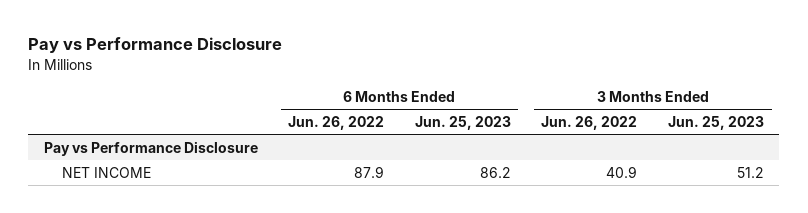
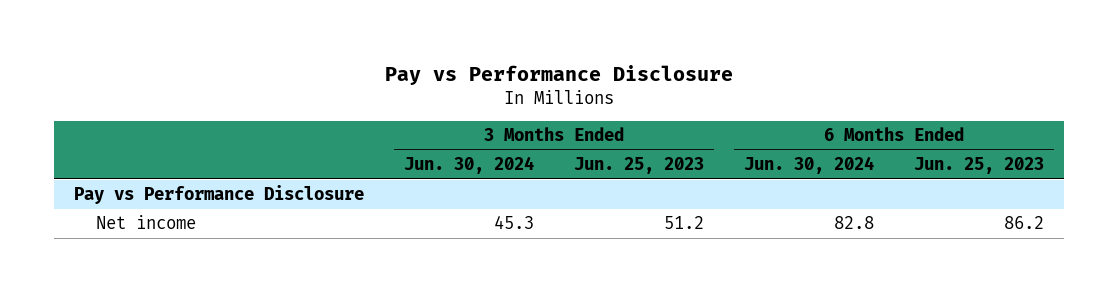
- | 6 Months Ended Jun. 26, 2022 | 6 Months Ended Jun. 25, 2023 | 3 Months Ended Jun. 26, 2022 | 3 Months Ended Jun. 25, 2023
+ | 3 Months Ended Jun. 30, 2024 | 3 Months Ended Jun. 25, 2023 | 6 Months Ended Jun. 30, 2024 | 6 Months Ended Jun. 25, 2023
- NET INCOME | 87.9 | 86.2 | 40.9 | 51.2
+ Net income | 45.3 | 51.2 | 82.8 | 86.2

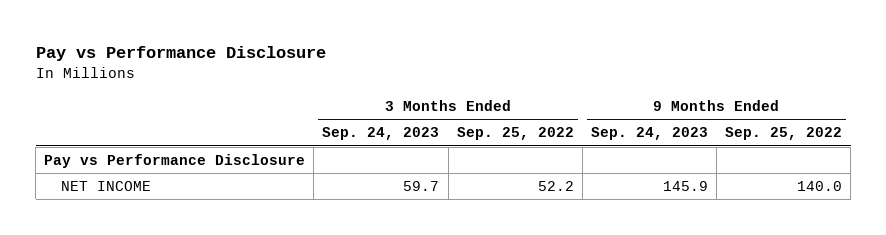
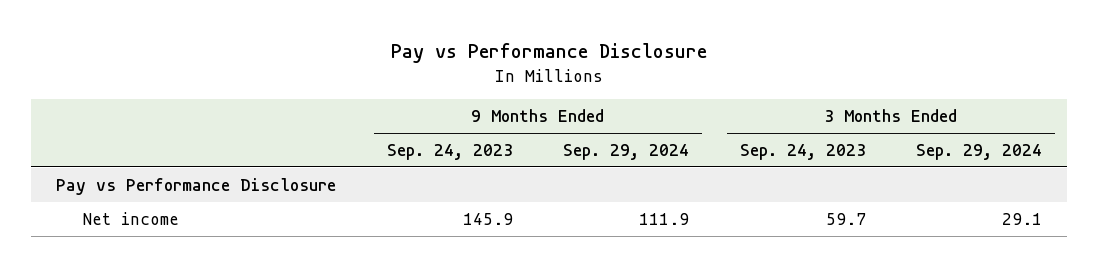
- | 3 Months Ended Sep. 24, 2023 | 3 Months Ended Sep. 25, 2022 | 9 Months Ended Sep. 24, 2023 | 9 Months Ended Sep. 25, 2022
+ | 9 Months Ended Sep. 24, 2023 | 9 Months Ended Sep. 29, 2024 | 3 Months Ended Sep. 24, 2023 | 3 Months Ended Sep. 29, 2024
- NET INCOME | 59.7 | 52.2 | 145.9 | 140.0
+ Net income | 145.9 | 111.9 | 59.7 | 29.1

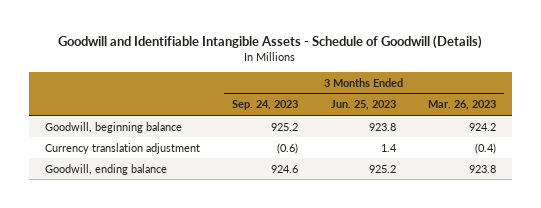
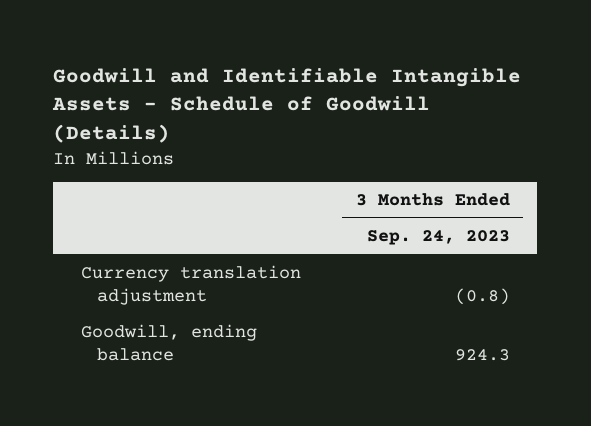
- | 3 Months Ended Sep. 24, 2023 | 3 Months Ended Jun. 25, 2023 | 3 Months Ended Mar. 26, 2023
+ | 3 Months Ended Sep. 24, 2023
- Goodwill, beginning balance | 925.2 | 923.8 | 924.2
- Currency translation adjustment | (0.6) | 1.4 | (0.4)
- Goodwill, ending balance | 924.6 | 925.2 | 923.8
+ Currency translation adjustment | (0.8)
+ Goodwill, ending balance | 924.3

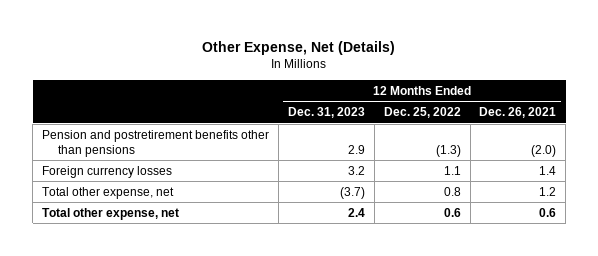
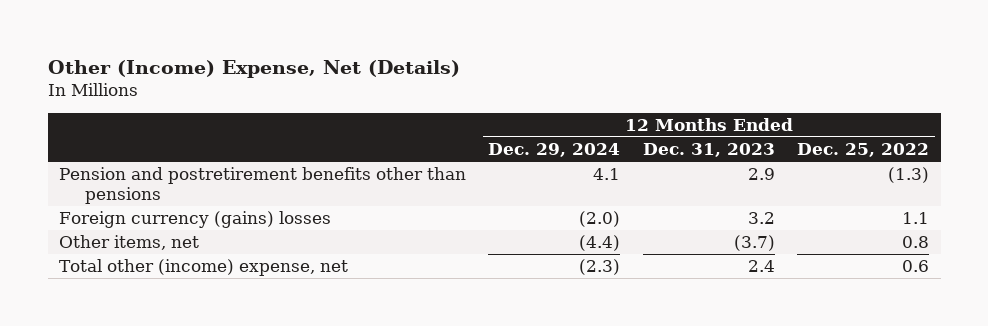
- Other Expense, Net (Details)
+ Other (Income) Expense, Net (Details)
- | 12 Months Ended Dec. 31, 2023 | 12 Months Ended Dec. 25, 2022 | 12 Months Ended Dec. 26, 2021
+ | 12 Months Ended Dec. 29, 2024 | 12 Months Ended Dec. 31, 2023 | 12 Months Ended Dec. 25, 2022
- Foreign currency losses | 3.2 | 1.1 | 1.4
- Total other expense, net | (3.7) | 0.8 | 1.2
- Total other expense, net | 2.4 | 0.6 | 0.6
+ Foreign currency (gains) losses | (2.0) | 3.2 | 1.1
+ Other items, net | (4.4) | (3.7) | 0.8
+ Total other (income) expense, net | (2.3) | 2.4 | 0.6

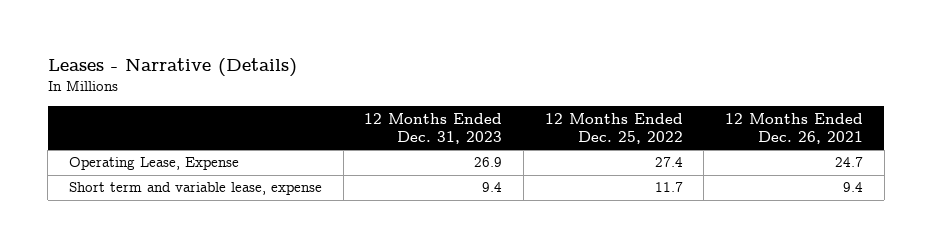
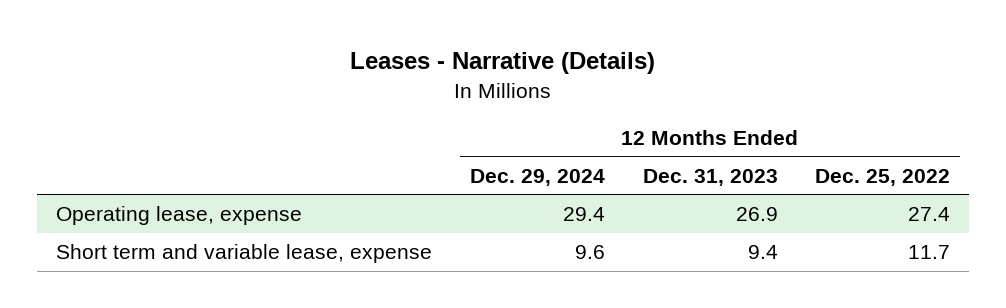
- | 12 Months Ended Dec. 31, 2023 | 12 Months Ended Dec. 25, 2022 | 12 Months Ended Dec. 26, 2021
+ | 12 Months Ended Dec. 29, 2024 | 12 Months Ended Dec. 31, 2023 | 12 Months Ended Dec. 25, 2022
- Operating Lease, Expense | 26.9 | 27.4 | 24.7
+ Operating lease, expense | 29.4 | 26.9 | 27.4

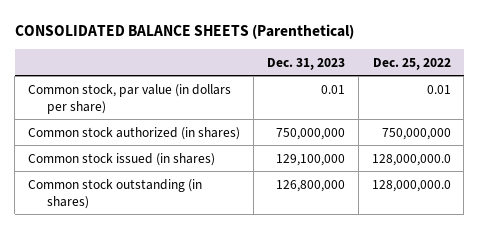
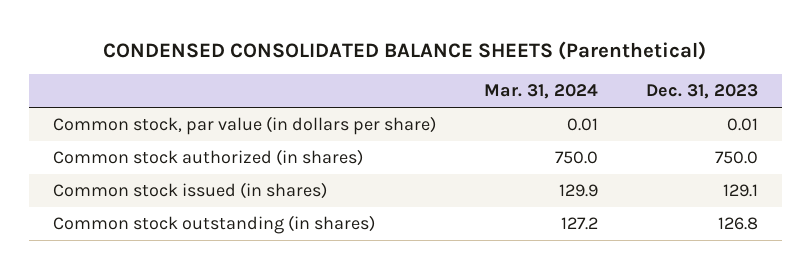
- CONSOLIDATED BALANCE SHEETS (Parenthetical)
+ CONDENSED CONSOLIDATED BALANCE SHEETS (Parenthetical)
- | Dec. 31, 2023 | Dec. 25, 2022
+ | Mar. 31, 2024 | Dec. 31, 2023
- Common stock authorized (in shares) | 750,000,000 | 750,000,000
- Common stock issued (in shares) | 129,100,000 | 128,000,000.0
- Common stock outstanding (in shares) | 126,800,000 | 128,000,000.0
+ Common stock authorized (in shares) | 750.0 | 750.0
+ Common stock issued (in shares) | 129.9 | 129.1
+ Common stock outstanding (in shares) | 127.2 | 126.8

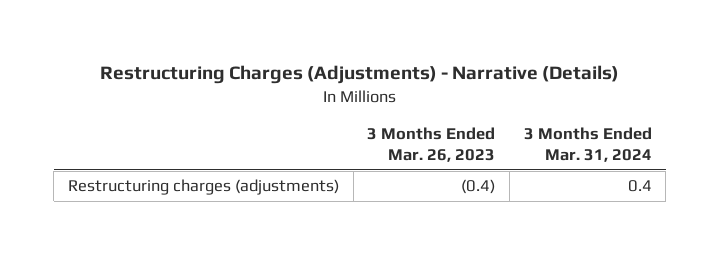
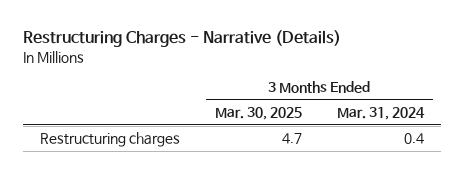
- Restructuring Charges (Adjustments) - Narrative (Details)
+ Restructuring Charges - Narrative (Details)
- | 3 Months Ended Mar. 26, 2023 | 3 Months Ended Mar. 31, 2024
+ | 3 Months Ended Mar. 30, 2025 | 3 Months Ended Mar. 31, 2024
- Restructuring charges (adjustments) | (0.4) | 0.4
+ Restructuring charges | 4.7 | 0.4

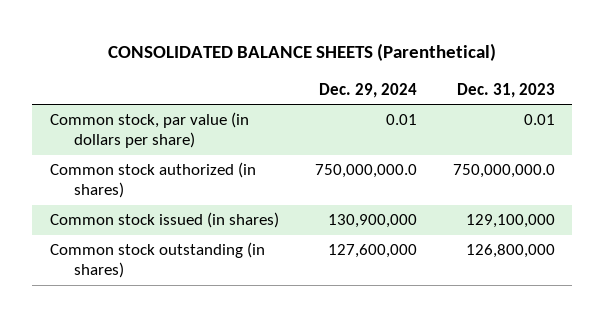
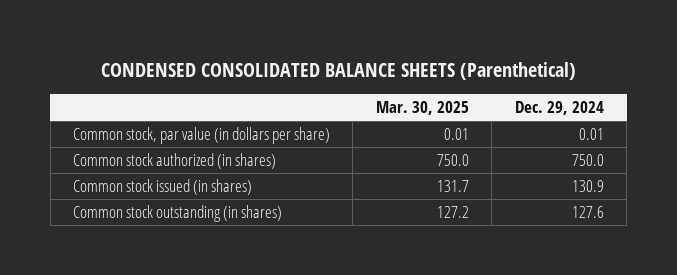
- CONSOLIDATED BALANCE SHEETS (Parenthetical)
+ CONDENSED CONSOLIDATED BALANCE SHEETS (Parenthetical)
- | Dec. 29, 2024 | Dec. 31, 2023
+ | Mar. 30, 2025 | Dec. 29, 2024
- Common stock authorized (in shares) | 750,000,000.0 | 750,000,000.0
- Common stock issued (in shares) | 130,900,000 | 129,100,000
- Common stock outstanding (in shares) | 127,600,000 | 126,800,000
+ Common stock authorized (in shares) | 750.0 | 750.0
+ Common stock issued (in shares) | 131.7 | 130.9
+ Common stock outstanding (in shares) | 127.2 | 127.6

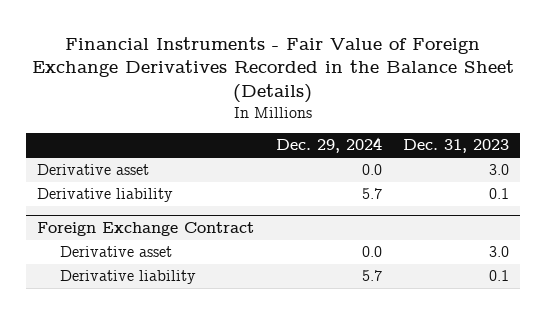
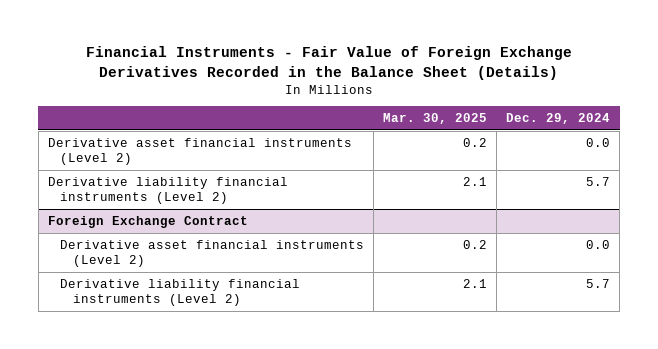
- | Dec. 29, 2024 | Dec. 31, 2023
+ | Mar. 30, 2025 | Dec. 29, 2024
- Derivative asset | 0.0 | 3.0
- Derivative liability | 5.7 | 0.1
+ Derivative asset financial instruments (Level 2) | 0.2 | 0.0
+ Derivative liability financial instruments (Level 2) | 2.1 | 5.7
@ Foreign Exchange Contract
- Derivative asset | 0.0 | 3.0
- Derivative liability | 5.7 | 0.1
+ Derivative asset financial instruments (Level 2) | 0.2 | 0.0
+ Derivative liability financial instruments (Level 2) | 2.1 | 5.7

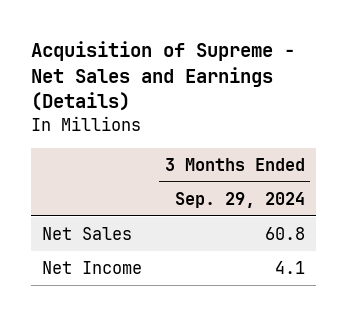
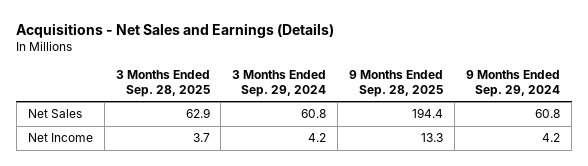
- Acquisition of Supreme - Net Sales and Earnings (Details)
+ Acquisitions - Net Sales and Earnings (Details)
- | 3 Months Ended Sep. 29, 2024
+ | 3 Months Ended Sep. 28, 2025 | 3 Months Ended Sep. 29, 2024 | 9 Months Ended Sep. 28, 2025 | 9 Months Ended Sep. 29, 2024
- Net Income | 4.1
+ Net Income | 3.7 | 4.2 | 13.3 | 4.2

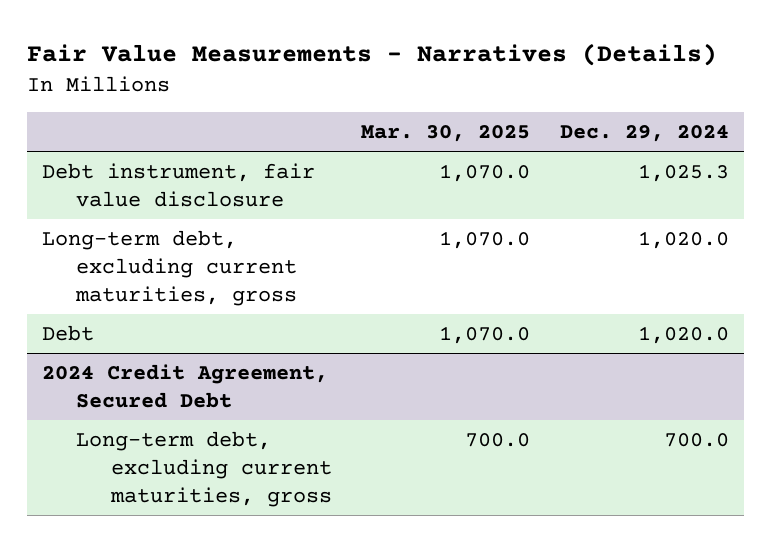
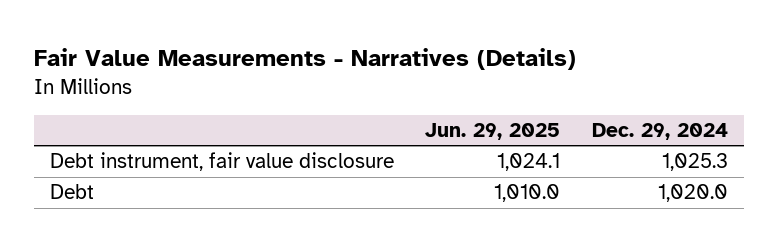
- | Mar. 30, 2025 | Dec. 29, 2024
+ | Jun. 29, 2025 | Dec. 29, 2024
- Long-term debt, excluding current maturities, gross | 1,070.0 | 1,020.0
- 2024 Credit Agreement, Secured Debt
- Long-term debt, excluding current maturities, gross | 700.0 | 700.0

